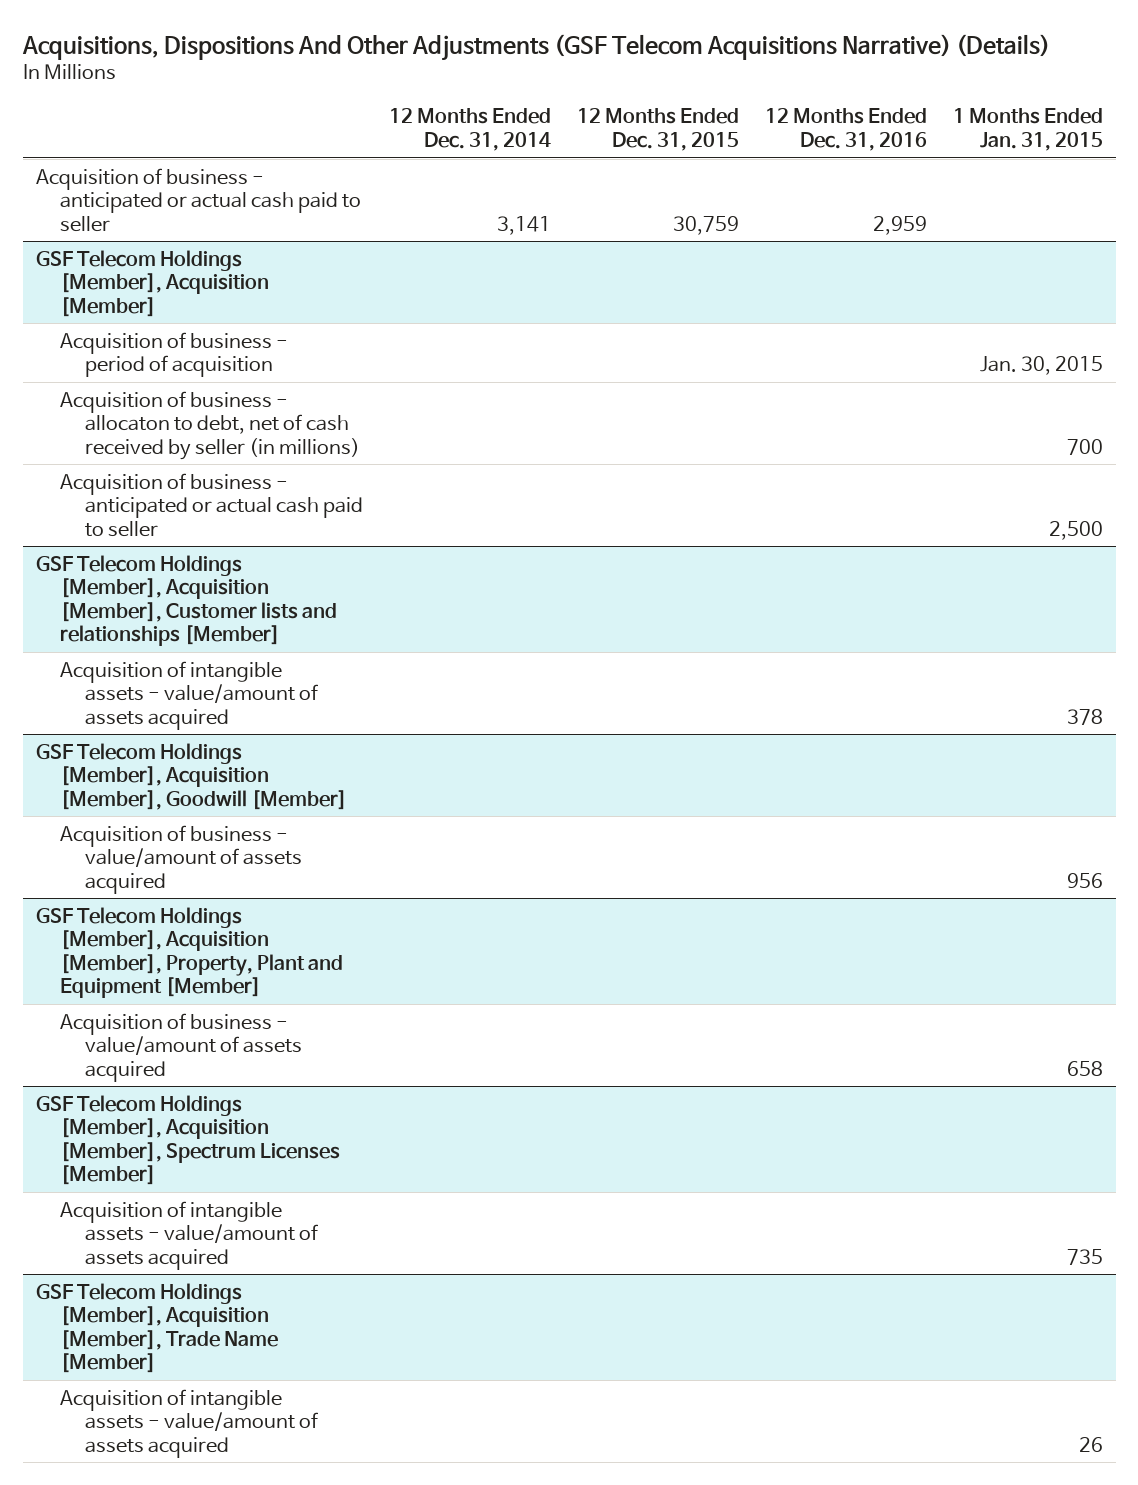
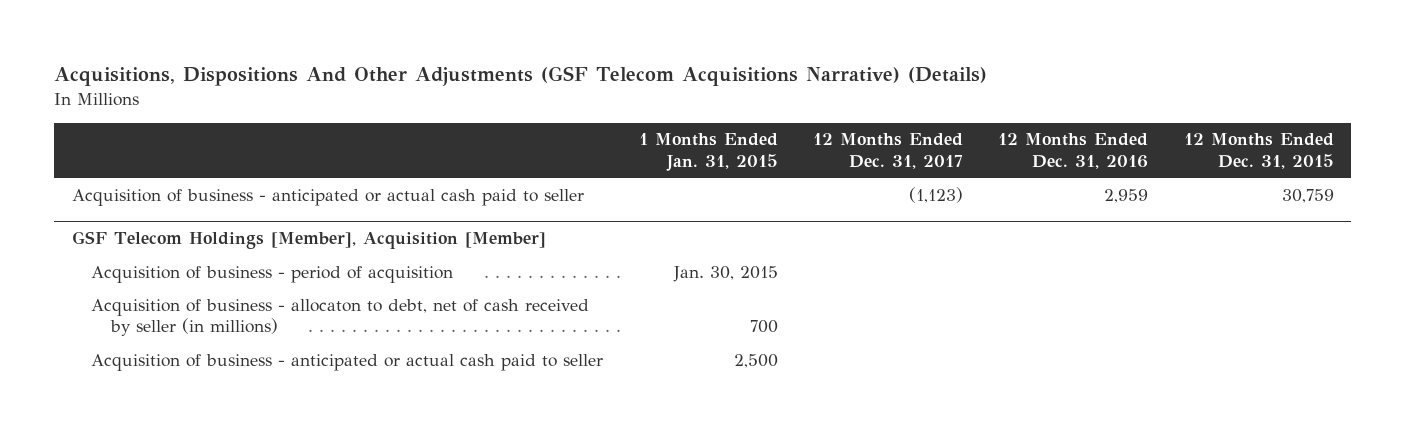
- | 12 Months Ended Dec. 31, 2014 | 12 Months Ended Dec. 31, 2015 | 12 Months Ended Dec. 31, 2016 | 1 Months Ended Jan. 31, 2015
+ | 1 Months Ended Jan. 31, 2015 | 12 Months Ended Dec. 31, 2017 | 12 Months Ended Dec. 31, 2016 | 12 Months Ended Dec. 31, 2015
- GSF Telecom Holdings [Member], Acquisition [Member], Customer lists and relationships [Member]
- Acquisition of intangible assets - value/amount of assets acquired | | | | 378
- GSF Telecom Holdings [Member], Acquisition [Member], Goodwill [Member]
- Acquisition of business - value/amount of assets acquired | | | | 956
- GSF Telecom Holdings [Member], Acquisition [Member], Property, Plant and Equipment [Member]
- Acquisition of business - value/amount of assets acquired | | | | 658
- GSF Telecom Holdings [Member], Acquisition [Member], Spectrum Licenses [Member]
- Acquisition of intangible assets - value/amount of assets acquired | | | | 735
- GSF Telecom Holdings [Member], Acquisition [Member], Trade Name [Member]
- Acquisition of intangible assets - value/amount of assets acquired | | | | 26

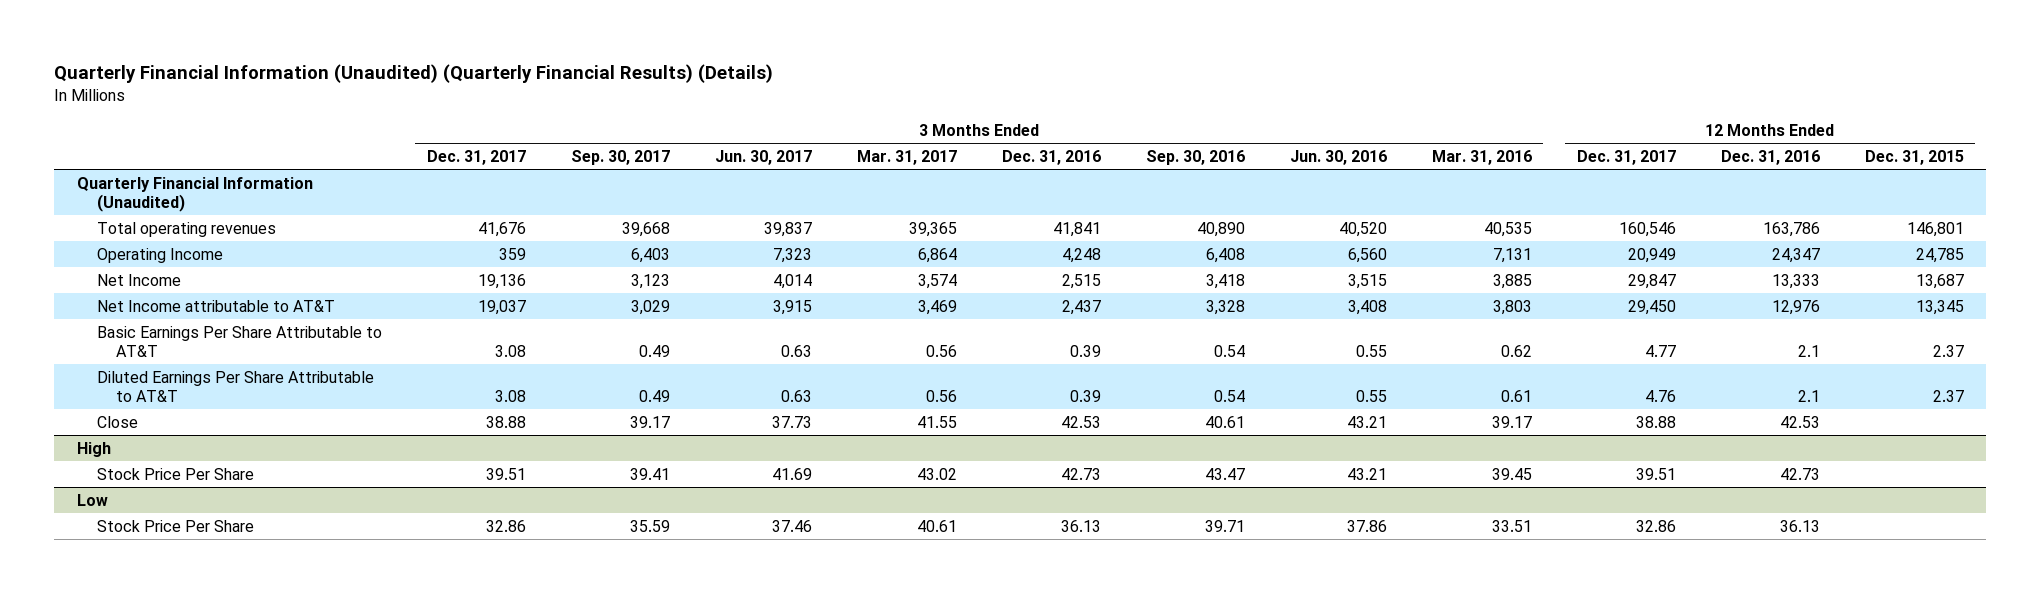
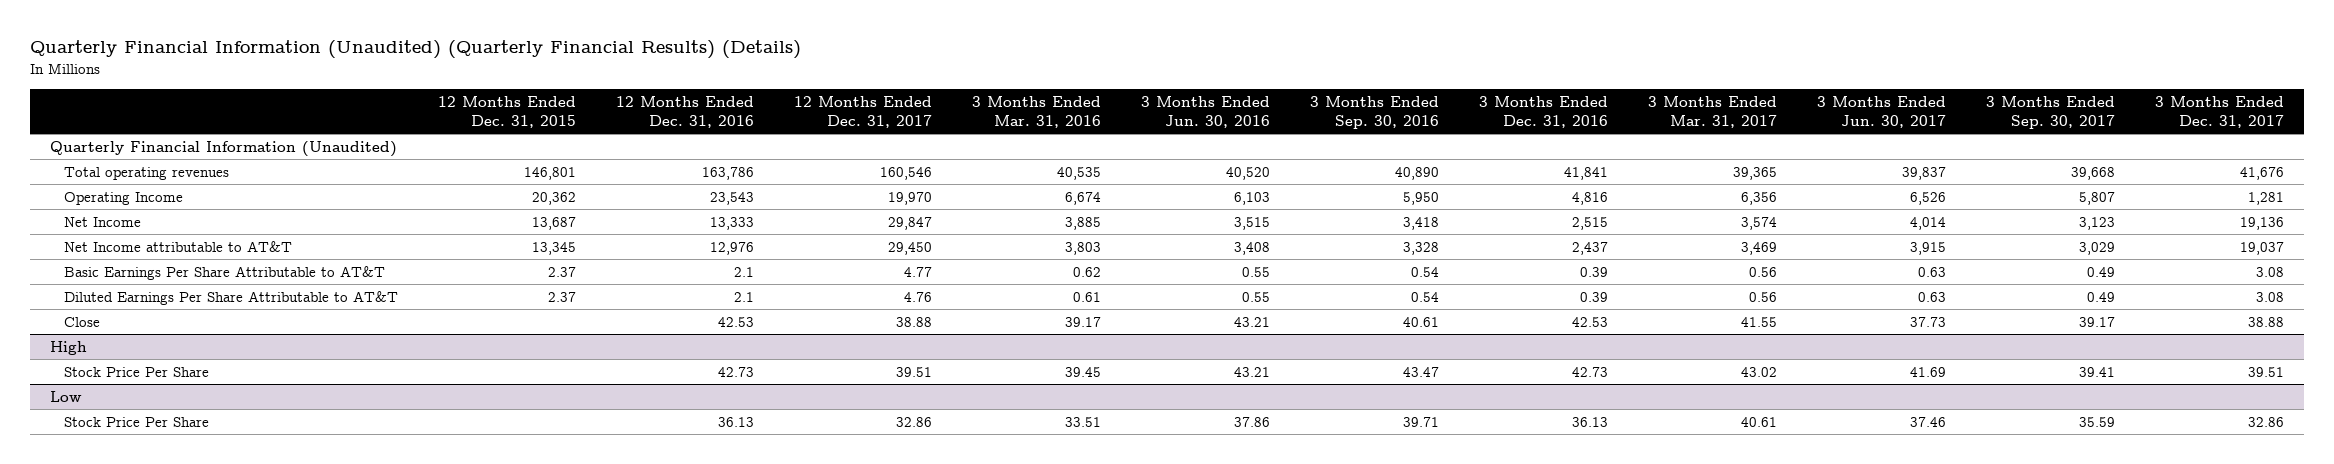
- | 3 Months Ended Dec. 31, 2017 | 3 Months Ended Sep. 30, 2017 | 3 Months Ended Jun. 30, 2017 | 3 Months Ended Mar. 31, 2017 | 3 Months Ended Dec. 31, 2016 | 3 Months Ended Sep. 30, 2016 | 3 Months Ended Jun. 30, 2016 | 3 Months Ended Mar. 31, 2016 | 12 Months Ended Dec. 31, 2017 | 12 Months Ended Dec. 31, 2016 | 12 Months Ended Dec. 31, 2015
+ | 12 Months Ended Dec. 31, 2015 | 12 Months Ended Dec. 31, 2016 | 12 Months Ended Dec. 31, 2017 | 3 Months Ended Mar. 31, 2016 | 3 Months Ended Jun. 30, 2016 | 3 Months Ended Sep. 30, 2016 | 3 Months Ended Dec. 31, 2016 | 3 Months Ended Mar. 31, 2017 | 3 Months Ended Jun. 30, 2017 | 3 Months Ended Sep. 30, 2017 | 3 Months Ended Dec. 31, 2017
- Operating Income | 359 | 6,403 | 7,323 | 6,864 | 4,248 | 6,408 | 6,560 | 7,131 | 20,949 | 24,347 | 24,785
+ Operating Income | 20,362 | 23,543 | 19,970 | 6,674 | 6,103 | 5,950 | 4,816 | 6,356 | 6,526 | 5,807 | 1,281

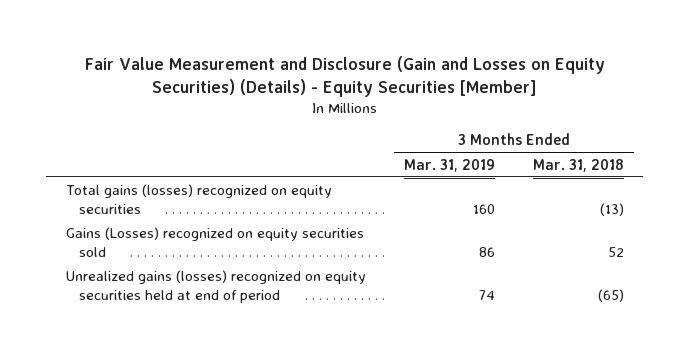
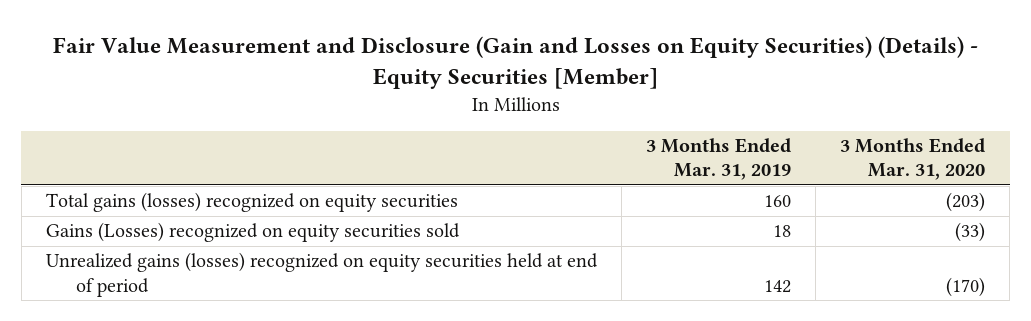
- | 3 Months Ended Mar. 31, 2019 | 3 Months Ended Mar. 31, 2018
+ | 3 Months Ended Mar. 31, 2019 | 3 Months Ended Mar. 31, 2020
- Gains (Losses) recognized on equity securities sold | 86 | 52
- Unrealized gains (losses) recognized on equity securities held at end of period | 74 | (65)
+ Gains (Losses) recognized on equity securities sold | 18 | (33)
+ Unrealized gains (losses) recognized on equity securities held at end of period | 142 | (170)

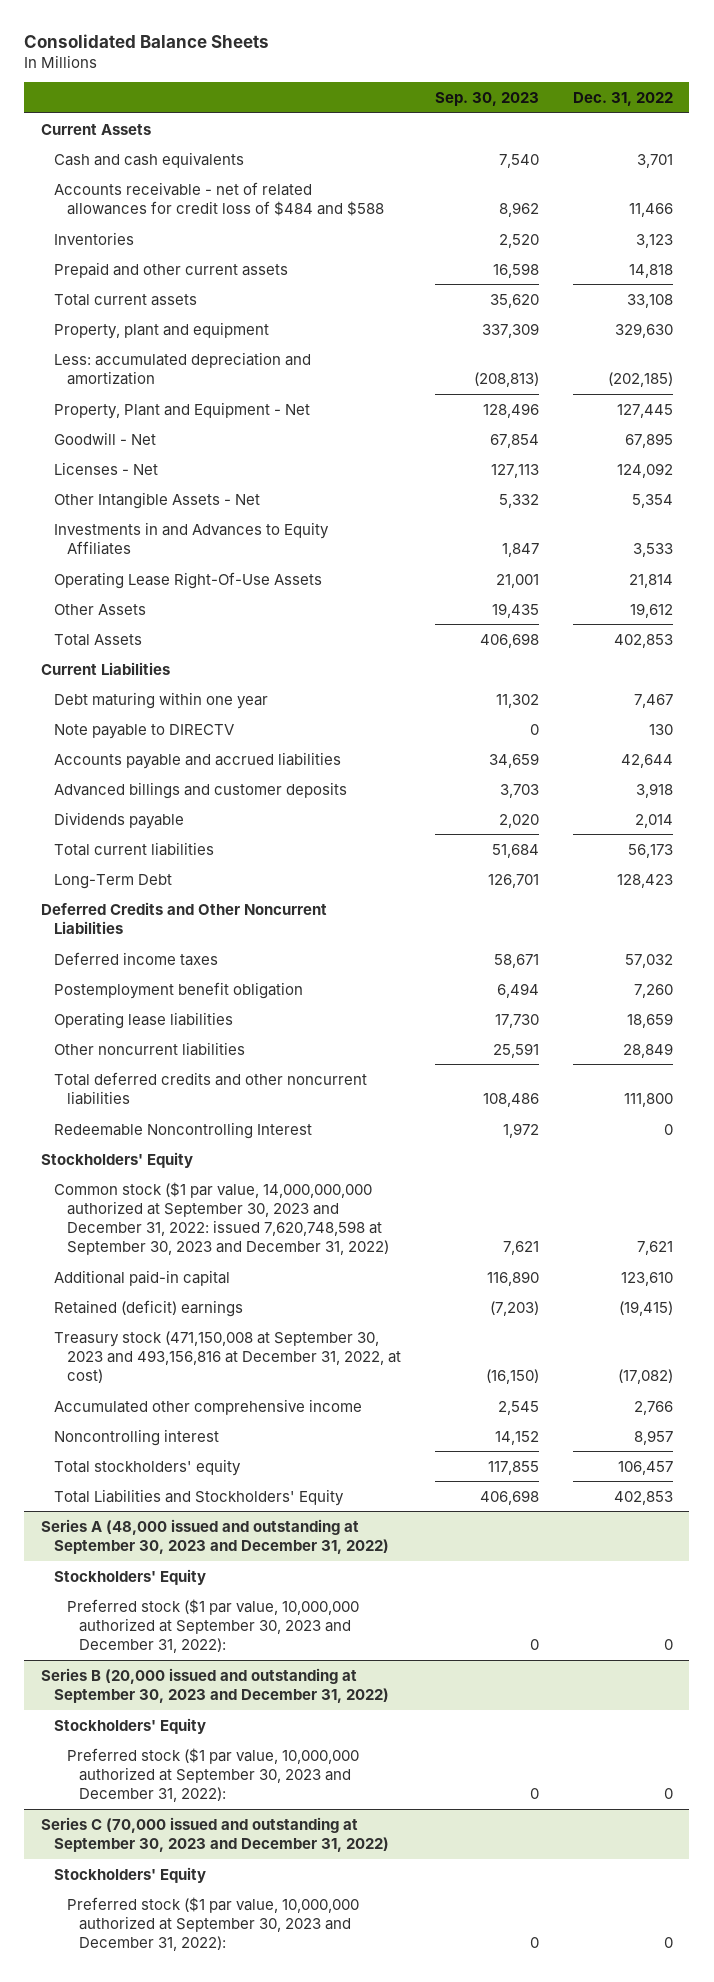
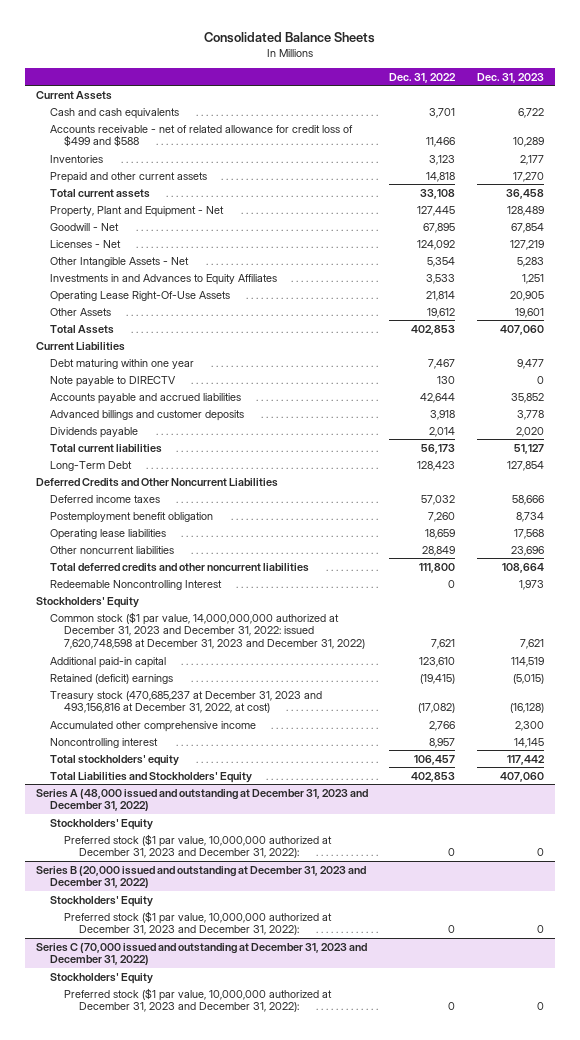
- | Sep. 30, 2023 | Dec. 31, 2022
+ | Dec. 31, 2022 | Dec. 31, 2023
- Accounts receivable - net of related allowances for credit loss of $484 and $588 | 8,962 | 11,466
+ Accounts receivable - net of related allowance for credit loss of $499 and $588 | 11,466 | 10,289
- Property, plant and equipment | 337,309 | 329,630
- Less: accumulated depreciation and amortization | (208,813) | (202,185)
- Common stock ($1 par value, 14,000,000,000 authorized at September 30, 2023 and December 31, 2022: issued 7,620,748,598 at September 30, 2023 and December 31, 2022) | 7,621 | 7,621
+ Common stock ($1 par value, 14,000,000,000 authorized at December 31, 2023 and December 31, 2022: issued 7,620,748,598 at December 31, 2023 and December 31, 2022) | 7,621 | 7,621
- Treasury stock (471,150,008 at September 30, 2023 and 493,156,816 at December 31, 2022, at cost) | (16,150) | (17,082)
+ Treasury stock (470,685,237 at December 31, 2023 and 493,156,816 at December 31, 2022, at cost) | (17,082) | (16,128)
- Series A (48,000 issued and outstanding at September 30, 2023 and December 31, 2022)
+ Series A (48,000 issued and outstanding at December 31, 2023 and December 31, 2022)
- Preferred stock ($1 par value, 10,000,000 authorized at September 30, 2023 and December 31, 2022): | 0 | 0
- Series B (20,000 issued and outstanding at September 30, 2023 and December 31, 2022)
+ Preferred stock ($1 par value, 10,000,000 authorized at December 31, 2023 and December 31, 2022): | 0 | 0
+ Series B (20,000 issued and outstanding at December 31, 2023 and December 31, 2022)
- Preferred stock ($1 par value, 10,000,000 authorized at September 30, 2023 and December 31, 2022): | 0 | 0
- Series C (70,000 issued and outstanding at September 30, 2023 and December 31, 2022)
+ Preferred stock ($1 par value, 10,000,000 authorized at December 31, 2023 and December 31, 2022): | 0 | 0
+ Series C (70,000 issued and outstanding at December 31, 2023 and December 31, 2022)
- Preferred stock ($1 par value, 10,000,000 authorized at September 30, 2023 and December 31, 2022): | 0 | 0
+ Preferred stock ($1 par value, 10,000,000 authorized at December 31, 2023 and December 31, 2022): | 0 | 0

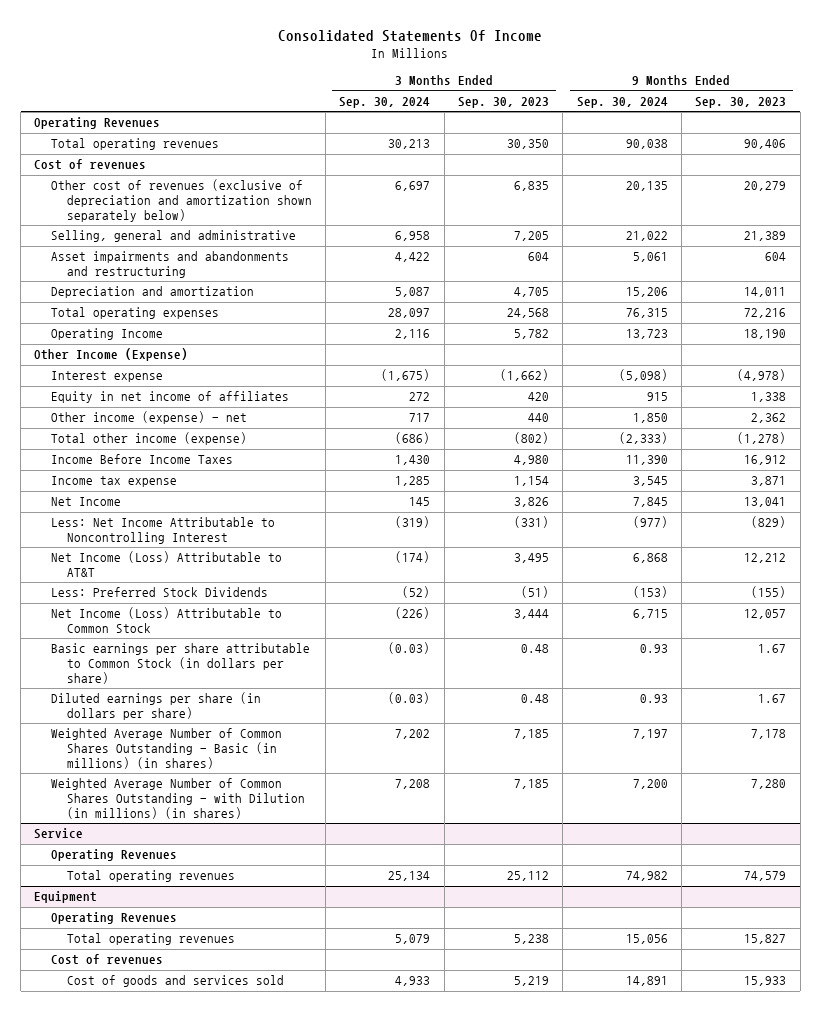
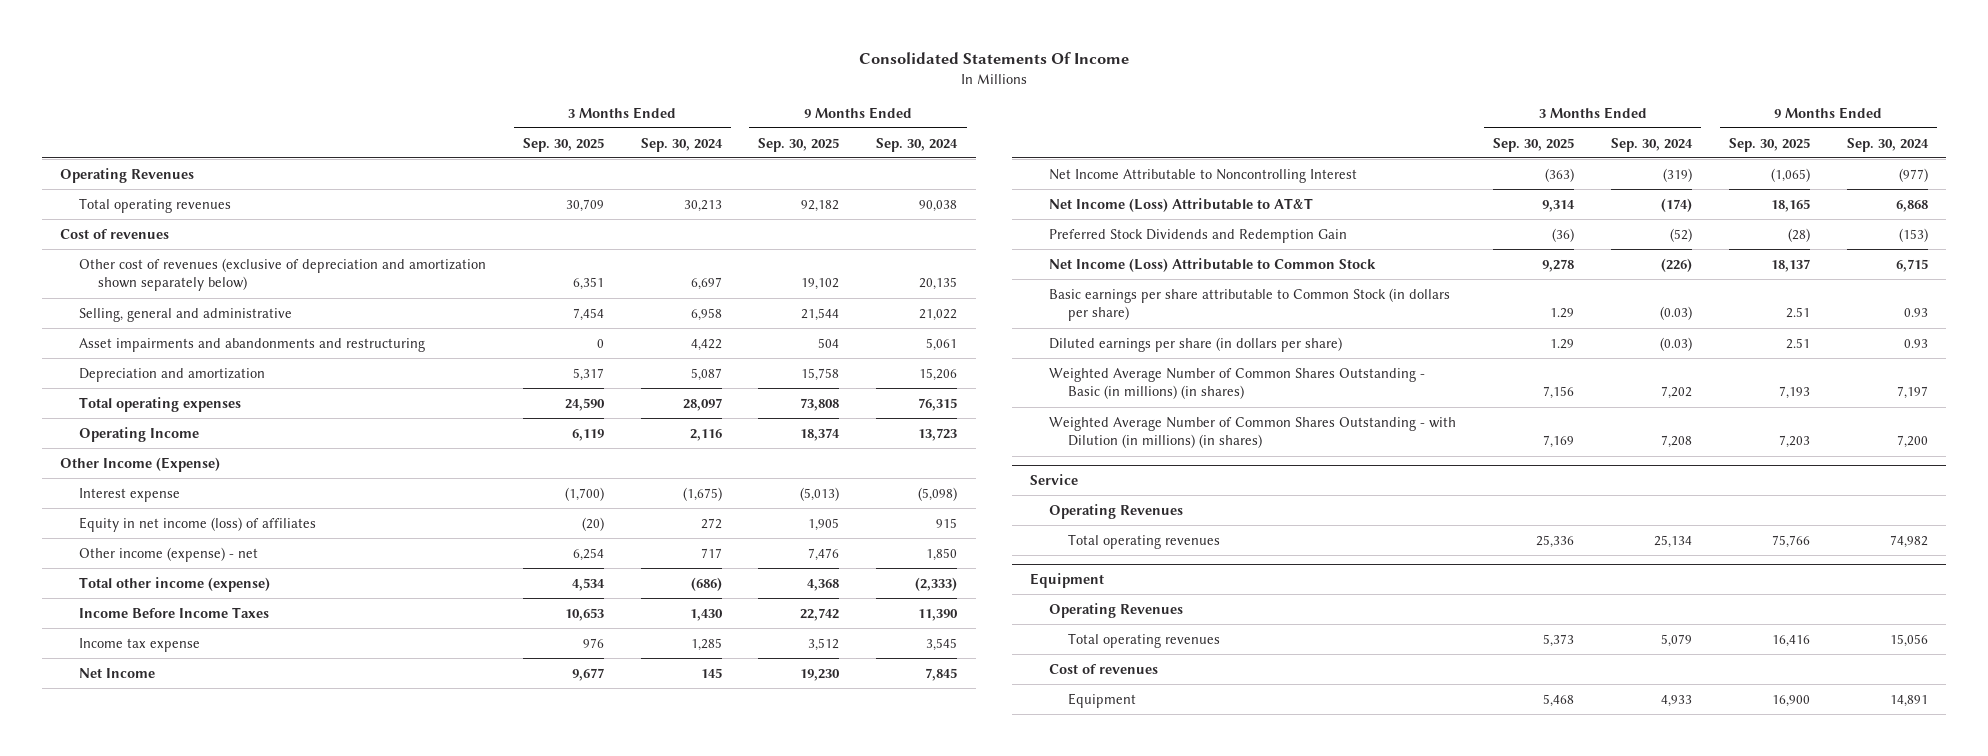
- | 3 Months Ended Sep. 30, 2024 | 3 Months Ended Sep. 30, 2023 | 9 Months Ended Sep. 30, 2024 | 9 Months Ended Sep. 30, 2023
+ | 3 Months Ended Sep. 30, 2025 | 3 Months Ended Sep. 30, 2024 | 9 Months Ended Sep. 30, 2025 | 9 Months Ended Sep. 30, 2024
- Equity in net income of affiliates | 272 | 420 | 915 | 1,338
+ Equity in net income (loss) of affiliates | (20) | 272 | 1,905 | 915
- Less: Net Income Attributable to Noncontrolling Interest | (319) | (331) | (977) | (829)
+ Net Income Attributable to Noncontrolling Interest | (363) | (319) | (1,065) | (977)
- Less: Preferred Stock Dividends | (52) | (51) | (153) | (155)
+ Preferred Stock Dividends and Redemption Gain | (36) | (52) | (28) | (153)
@ Equipment
- Cost of goods and services sold | 4,933 | 5,219 | 14,891 | 15,933
+ Equipment | 5,468 | 4,933 | 16,900 | 14,891

